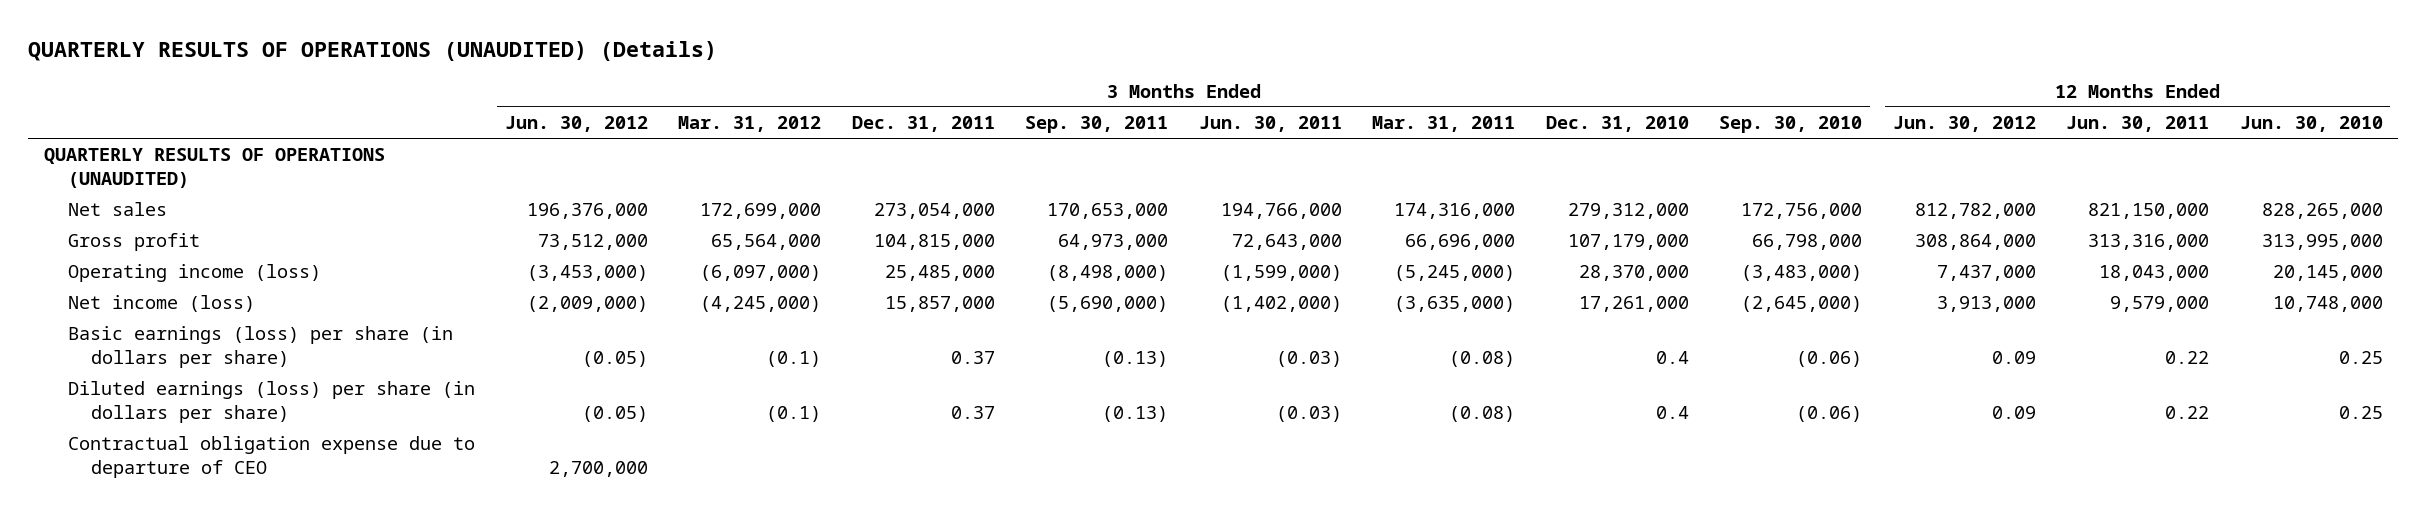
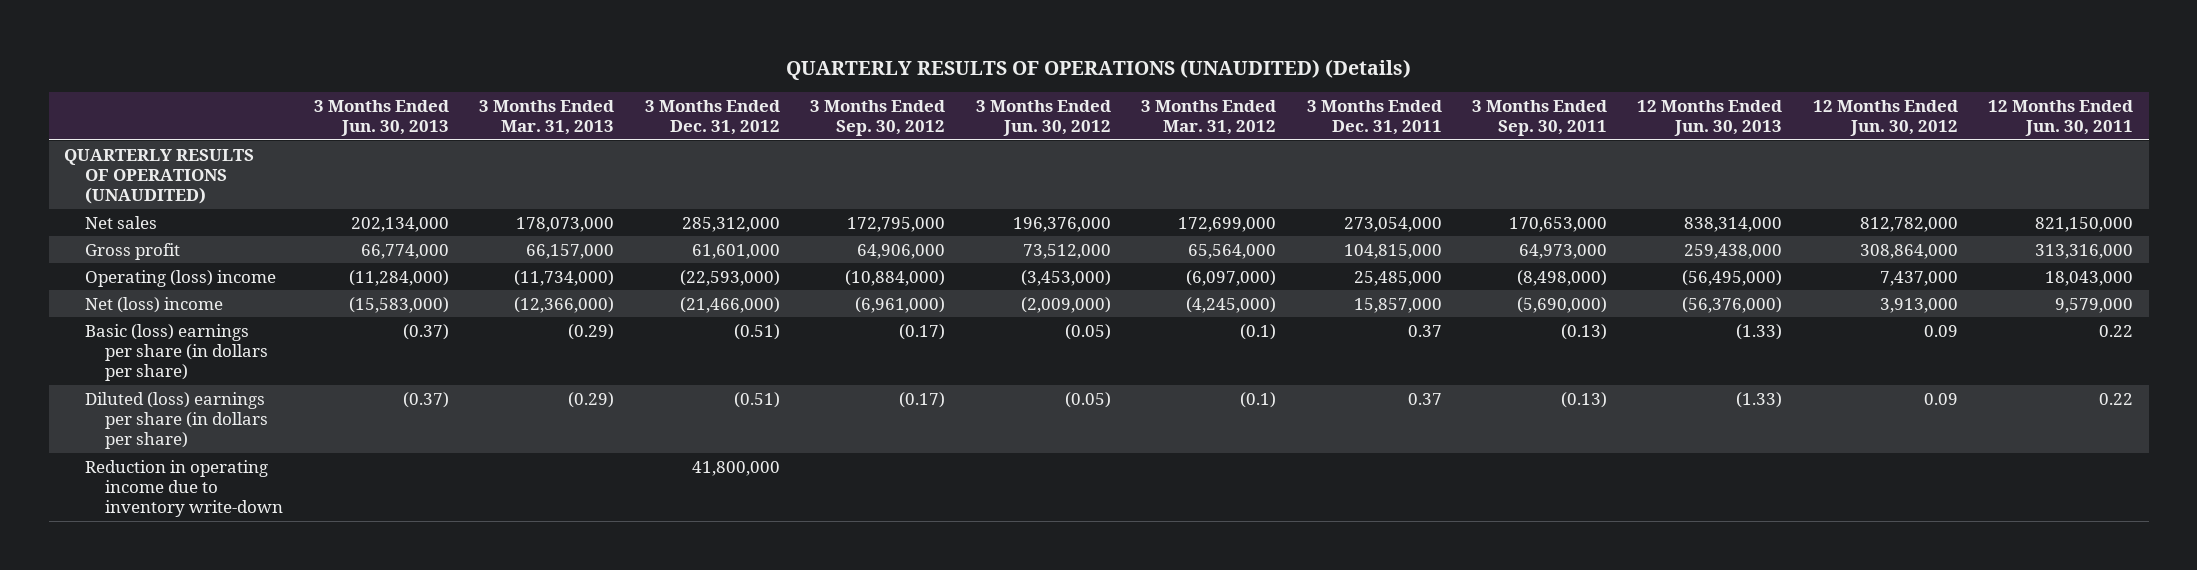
- | 3 Months Ended Jun. 30, 2012 | 3 Months Ended Mar. 31, 2012 | 3 Months Ended Dec. 31, 2011 | 3 Months Ended Sep. 30, 2011 | 3 Months Ended Jun. 30, 2011 | 3 Months Ended Mar. 31, 2011 | 3 Months Ended Dec. 31, 2010 | 3 Months Ended Sep. 30, 2010 | 12 Months Ended Jun. 30, 2012 | 12 Months Ended Jun. 30, 2011 | 12 Months Ended Jun. 30, 2010
+ | 3 Months Ended Jun. 30, 2013 | 3 Months Ended Mar. 31, 2013 | 3 Months Ended Dec. 31, 2012 | 3 Months Ended Sep. 30, 2012 | 3 Months Ended Jun. 30, 2012 | 3 Months Ended Mar. 31, 2012 | 3 Months Ended Dec. 31, 2011 | 3 Months Ended Sep. 30, 2011 | 12 Months Ended Jun. 30, 2013 | 12 Months Ended Jun. 30, 2012 | 12 Months Ended Jun. 30, 2011
- Operating income (loss) | (3,453,000) | (6,097,000) | 25,485,000 | (8,498,000) | (1,599,000) | (5,245,000) | 28,370,000 | (3,483,000) | 7,437,000 | 18,043,000 | 20,145,000
- Net income (loss) | (2,009,000) | (4,245,000) | 15,857,000 | (5,690,000) | (1,402,000) | (3,635,000) | 17,261,000 | (2,645,000) | 3,913,000 | 9,579,000 | 10,748,000
- Basic earnings (loss) per share (in dollars per share) | (0.05) | (0.1) | 0.37 | (0.13) | (0.03) | (0.08) | 0.4 | (0.06) | 0.09 | 0.22 | 0.25
- Diluted earnings (loss) per share (in dollars per share) | (0.05) | (0.1) | 0.37 | (0.13) | (0.03) | (0.08) | 0.4 | (0.06) | 0.09 | 0.22 | 0.25
- Contractual obligation expense due to departure of CEO | 2,700,000 | | | | | | | | | |
+ Operating (loss) income | (11,284,000) | (11,734,000) | (22,593,000) | (10,884,000) | (3,453,000) | (6,097,000) | 25,485,000 | (8,498,000) | (56,495,000) | 7,437,000 | 18,043,000
+ Net (loss) income | (15,583,000) | (12,366,000) | (21,466,000) | (6,961,000) | (2,009,000) | (4,245,000) | 15,857,000 | (5,690,000) | (56,376,000) | 3,913,000 | 9,579,000
+ Basic (loss) earnings per share (in dollars per share) | (0.37) | (0.29) | (0.51) | (0.17) | (0.05) | (0.1) | 0.37 | (0.13) | (1.33) | 0.09 | 0.22
+ Diluted (loss) earnings per share (in dollars per share) | (0.37) | (0.29) | (0.51) | (0.17) | (0.05) | (0.1) | 0.37 | (0.13) | (1.33) | 0.09 | 0.22
+ Reduction in operating income due to inventory write-down | | | 41,800,000 | | | | | | | |

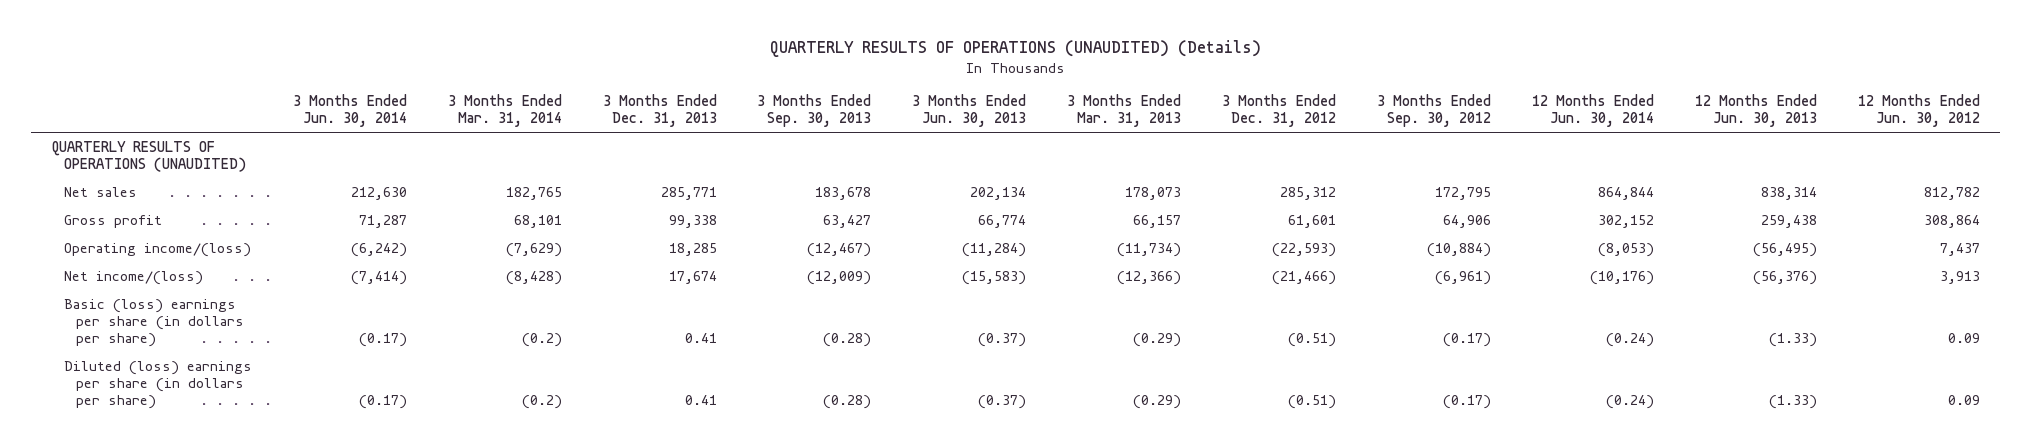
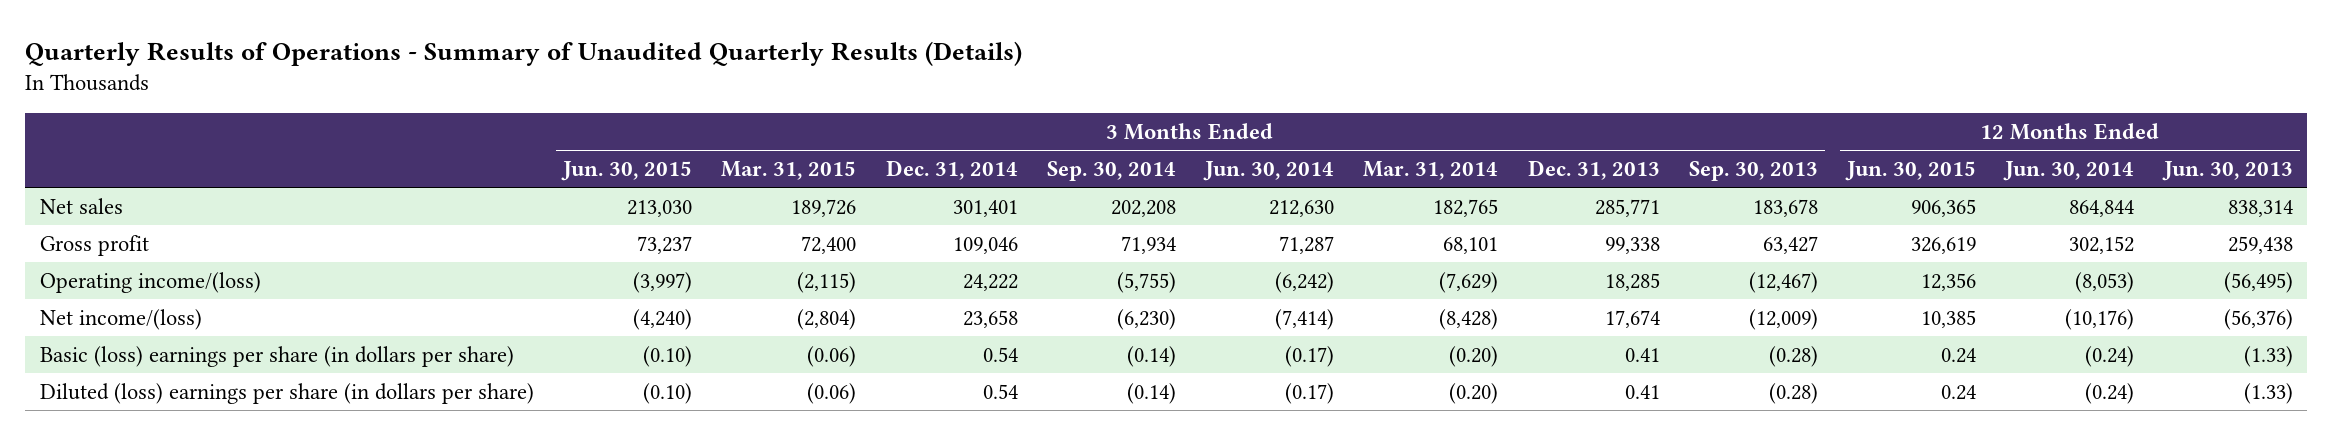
- QUARTERLY RESULTS OF OPERATIONS (UNAUDITED) (Details)
+ Quarterly Results of Operations - Summary of Unaudited Quarterly Results (Details)
- | 3 Months Ended Jun. 30, 2014 | 3 Months Ended Mar. 31, 2014 | 3 Months Ended Dec. 31, 2013 | 3 Months Ended Sep. 30, 2013 | 3 Months Ended Jun. 30, 2013 | 3 Months Ended Mar. 31, 2013 | 3 Months Ended Dec. 31, 2012 | 3 Months Ended Sep. 30, 2012 | 12 Months Ended Jun. 30, 2014 | 12 Months Ended Jun. 30, 2013 | 12 Months Ended Jun. 30, 2012
+ | 3 Months Ended Jun. 30, 2015 | 3 Months Ended Mar. 31, 2015 | 3 Months Ended Dec. 31, 2014 | 3 Months Ended Sep. 30, 2014 | 3 Months Ended Jun. 30, 2014 | 3 Months Ended Mar. 31, 2014 | 3 Months Ended Dec. 31, 2013 | 3 Months Ended Sep. 30, 2013 | 12 Months Ended Jun. 30, 2015 | 12 Months Ended Jun. 30, 2014 | 12 Months Ended Jun. 30, 2013
- QUARTERLY RESULTS OF OPERATIONS (UNAUDITED)
- Basic (loss) earnings per share (in dollars per share) | (0.17) | (0.2) | 0.41 | (0.28) | (0.37) | (0.29) | (0.51) | (0.17) | (0.24) | (1.33) | 0.09
- Diluted (loss) earnings per share (in dollars per share) | (0.17) | (0.2) | 0.41 | (0.28) | (0.37) | (0.29) | (0.51) | (0.17) | (0.24) | (1.33) | 0.09
+ Basic (loss) earnings per share (in dollars per share) | (0.10) | (0.06) | 0.54 | (0.14) | (0.17) | (0.20) | 0.41 | (0.28) | 0.24 | (0.24) | (1.33)
+ Diluted (loss) earnings per share (in dollars per share) | (0.10) | (0.06) | 0.54 | (0.14) | (0.17) | (0.20) | 0.41 | (0.28) | 0.24 | (0.24) | (1.33)

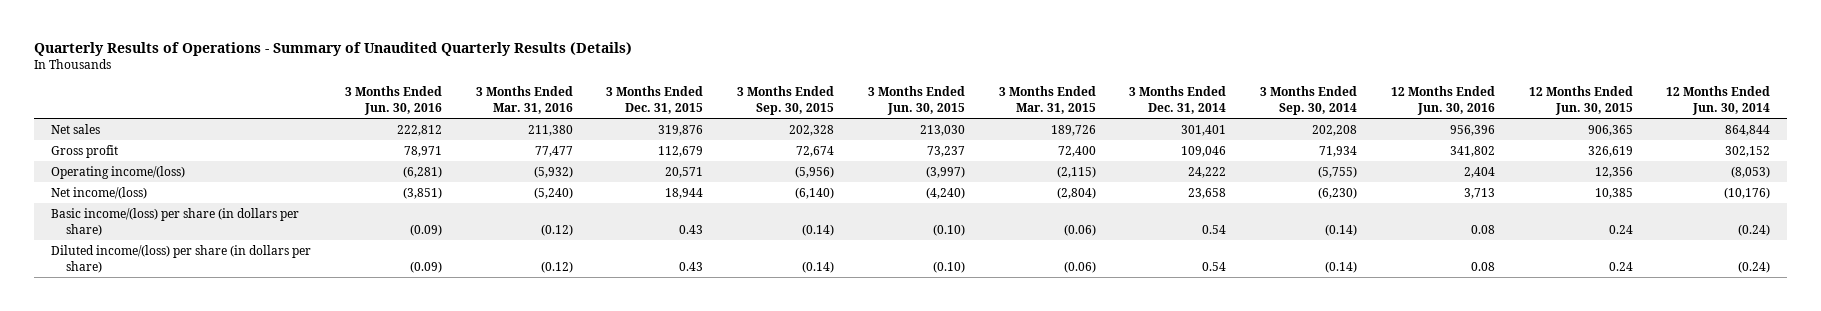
- | 3 Months Ended Jun. 30, 2015 | 3 Months Ended Mar. 31, 2015 | 3 Months Ended Dec. 31, 2014 | 3 Months Ended Sep. 30, 2014 | 3 Months Ended Jun. 30, 2014 | 3 Months Ended Mar. 31, 2014 | 3 Months Ended Dec. 31, 2013 | 3 Months Ended Sep. 30, 2013 | 12 Months Ended Jun. 30, 2015 | 12 Months Ended Jun. 30, 2014 | 12 Months Ended Jun. 30, 2013
+ | 3 Months Ended Jun. 30, 2016 | 3 Months Ended Mar. 31, 2016 | 3 Months Ended Dec. 31, 2015 | 3 Months Ended Sep. 30, 2015 | 3 Months Ended Jun. 30, 2015 | 3 Months Ended Mar. 31, 2015 | 3 Months Ended Dec. 31, 2014 | 3 Months Ended Sep. 30, 2014 | 12 Months Ended Jun. 30, 2016 | 12 Months Ended Jun. 30, 2015 | 12 Months Ended Jun. 30, 2014
- Basic (loss) earnings per share (in dollars per share) | (0.10) | (0.06) | 0.54 | (0.14) | (0.17) | (0.20) | 0.41 | (0.28) | 0.24 | (0.24) | (1.33)
- Diluted (loss) earnings per share (in dollars per share) | (0.10) | (0.06) | 0.54 | (0.14) | (0.17) | (0.20) | 0.41 | (0.28) | 0.24 | (0.24) | (1.33)
+ Basic income/(loss) per share (in dollars per share) | (0.09) | (0.12) | 0.43 | (0.14) | (0.10) | (0.06) | 0.54 | (0.14) | 0.08 | 0.24 | (0.24)
+ Diluted income/(loss) per share (in dollars per share) | (0.09) | (0.12) | 0.43 | (0.14) | (0.10) | (0.06) | 0.54 | (0.14) | 0.08 | 0.24 | (0.24)

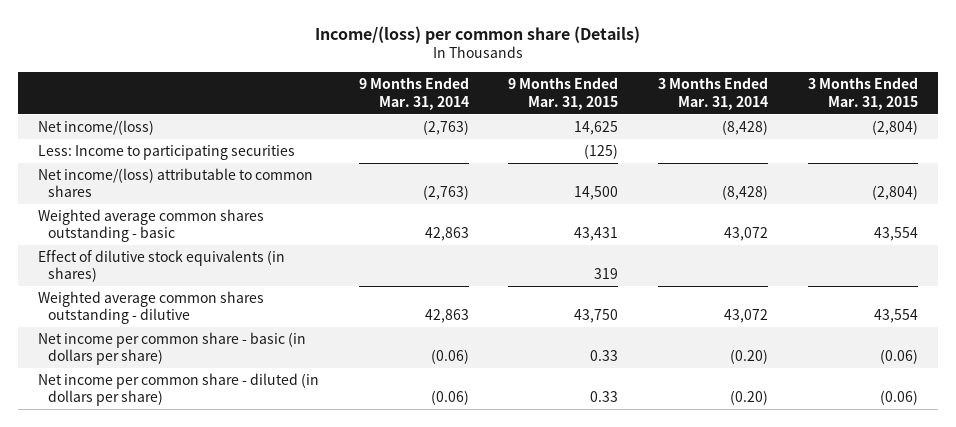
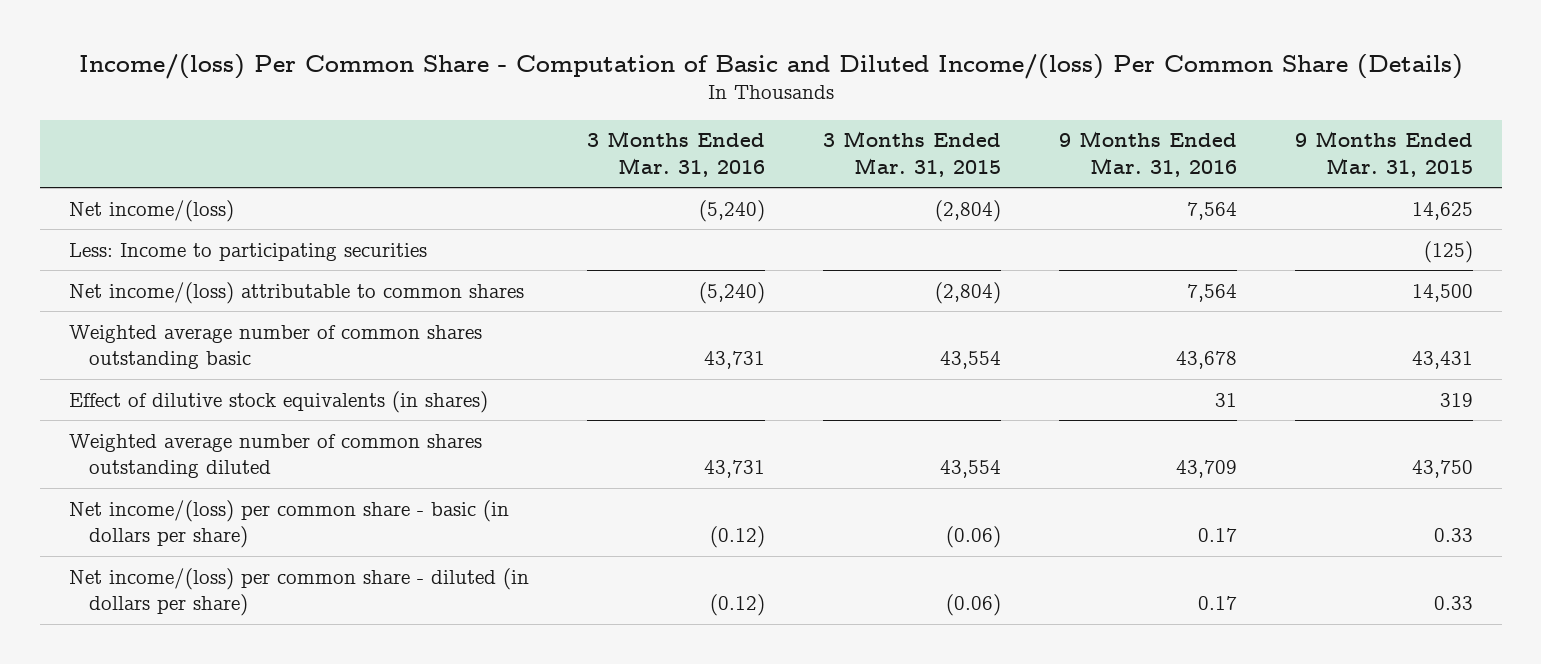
- Income/(loss) per common share (Details)
+ Income/(loss) Per Common Share - Computation of Basic and Diluted Income/(loss) Per Common Share (Details)
- | 9 Months Ended Mar. 31, 2014 | 9 Months Ended Mar. 31, 2015 | 3 Months Ended Mar. 31, 2014 | 3 Months Ended Mar. 31, 2015
+ | 3 Months Ended Mar. 31, 2016 | 3 Months Ended Mar. 31, 2015 | 9 Months Ended Mar. 31, 2016 | 9 Months Ended Mar. 31, 2015
- Weighted average common shares outstanding - basic | 42,863 | 43,431 | 43,072 | 43,554
+ Weighted average number of common shares outstanding basic | 43,731 | 43,554 | 43,678 | 43,431
- Weighted average common shares outstanding - dilutive | 42,863 | 43,750 | 43,072 | 43,554
- Net income per common share - basic (in dollars per share) | (0.06) | 0.33 | (0.20) | (0.06)
- Net income per common share - diluted (in dollars per share) | (0.06) | 0.33 | (0.20) | (0.06)
+ Weighted average number of common shares outstanding diluted | 43,731 | 43,554 | 43,709 | 43,750
+ Net income/(loss) per common share - basic (in dollars per share) | (0.12) | (0.06) | 0.17 | 0.33
+ Net income/(loss) per common share - diluted (in dollars per share) | (0.12) | (0.06) | 0.17 | 0.33

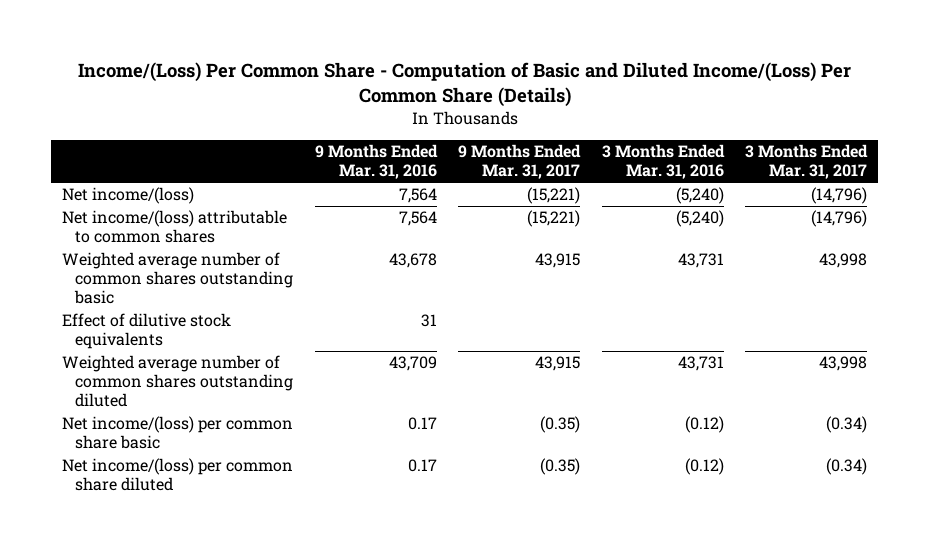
- Income/(loss) Per Common Share - Computation of Basic and Diluted Income/(loss) Per Common Share (Details)
+ Income/(Loss) Per Common Share - Computation of Basic and Diluted Income/(Loss) Per Common Share (Details)
- | 3 Months Ended Mar. 31, 2016 | 3 Months Ended Mar. 31, 2015 | 9 Months Ended Mar. 31, 2016 | 9 Months Ended Mar. 31, 2015
+ | 9 Months Ended Mar. 31, 2016 | 9 Months Ended Mar. 31, 2017 | 3 Months Ended Mar. 31, 2016 | 3 Months Ended Mar. 31, 2017
- Less: Income to participating securities | | | | (125)
- Effect of dilutive stock equivalents (in shares) | | | 31 | 319
+ Effect of dilutive stock equivalents | 31 | | |
- Net income/(loss) per common share - basic (in dollars per share) | (0.12) | (0.06) | 0.17 | 0.33
- Net income/(loss) per common share - diluted (in dollars per share) | (0.12) | (0.06) | 0.17 | 0.33
+ Net income/(loss) per common share basic | 0.17 | (0.35) | (0.12) | (0.34)
+ Net income/(loss) per common share diluted | 0.17 | (0.35) | (0.12) | (0.34)

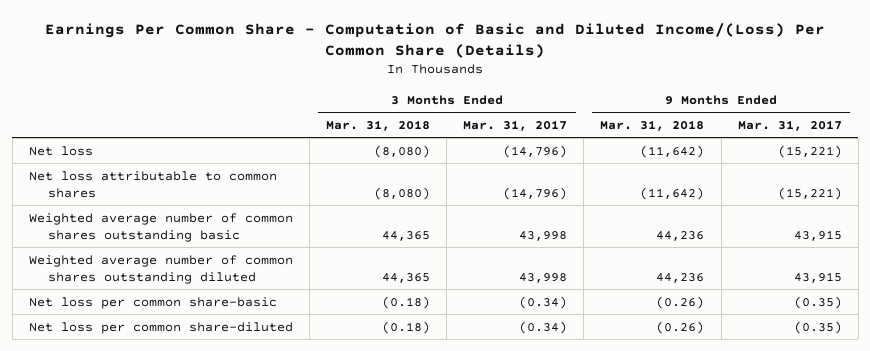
- Income/(Loss) Per Common Share - Computation of Basic and Diluted Income/(Loss) Per Common Share (Details)
+ Earnings Per Common Share - Computation of Basic and Diluted Income/(Loss) Per Common Share (Details)
- | 9 Months Ended Mar. 31, 2016 | 9 Months Ended Mar. 31, 2017 | 3 Months Ended Mar. 31, 2016 | 3 Months Ended Mar. 31, 2017
+ | 3 Months Ended Mar. 31, 2018 | 3 Months Ended Mar. 31, 2017 | 9 Months Ended Mar. 31, 2018 | 9 Months Ended Mar. 31, 2017
- Net income/(loss) | 7,564 | (15,221) | (5,240) | (14,796)
- Net income/(loss) attributable to common shares | 7,564 | (15,221) | (5,240) | (14,796)
+ Net loss | (8,080) | (14,796) | (11,642) | (15,221)
+ Net loss attributable to common shares | (8,080) | (14,796) | (11,642) | (15,221)
- Effect of dilutive stock equivalents | 31 | | |
- Net income/(loss) per common share basic | 0.17 | (0.35) | (0.12) | (0.34)
- Net income/(loss) per common share diluted | 0.17 | (0.35) | (0.12) | (0.34)
+ Net loss per common share-basic | (0.18) | (0.34) | (0.26) | (0.35)
+ Net loss per common share-diluted | (0.18) | (0.34) | (0.26) | (0.35)

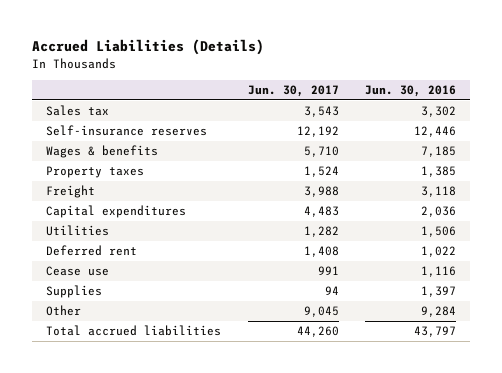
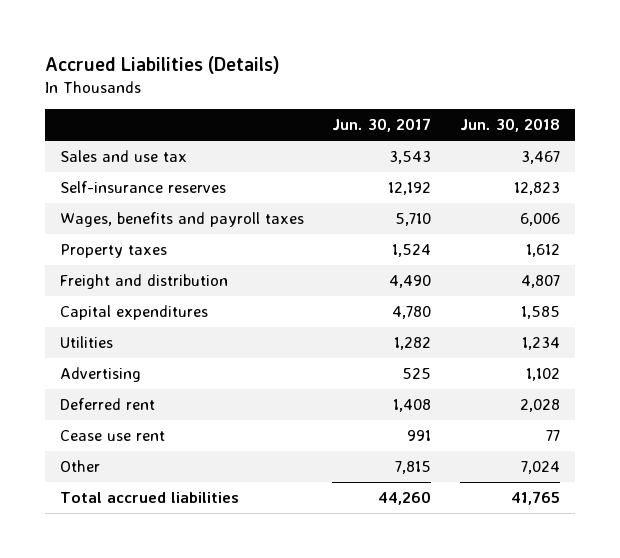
- | Jun. 30, 2017 | Jun. 30, 2016
+ | Jun. 30, 2017 | Jun. 30, 2018
- Sales tax | 3,543 | 3,302
+ Sales and use tax | 3,543 | 3,467
- Wages & benefits | 5,710 | 7,185
+ Wages, benefits and payroll taxes | 5,710 | 6,006
- Freight | 3,988 | 3,118
- Capital expenditures | 4,483 | 2,036
+ Freight and distribution | 4,490 | 4,807
+ Capital expenditures | 4,780 | 1,585
+ Advertising | 525 | 1,102
- Cease use | 991 | 1,116
- Supplies | 94 | 1,397
- Other | 9,045 | 9,284
+ Cease use rent | 991 | 77
+ Other | 7,815 | 7,024

